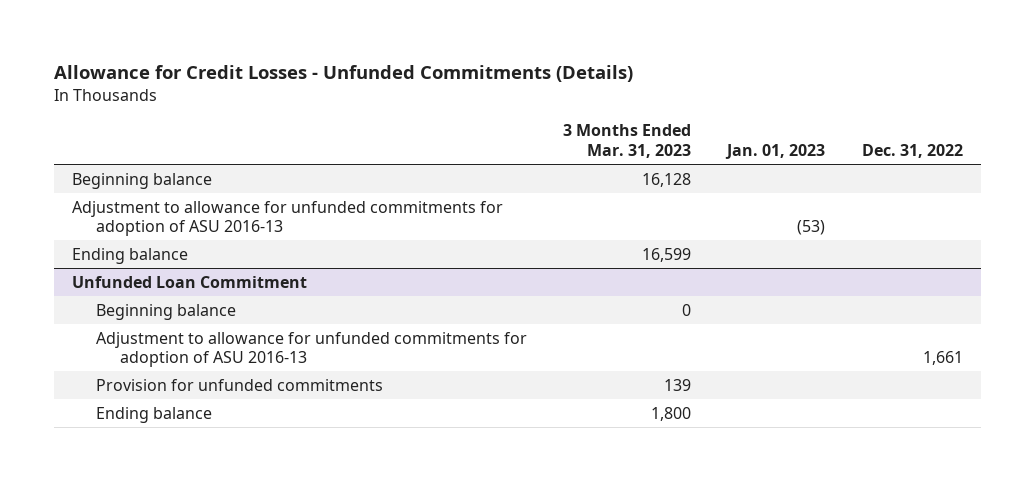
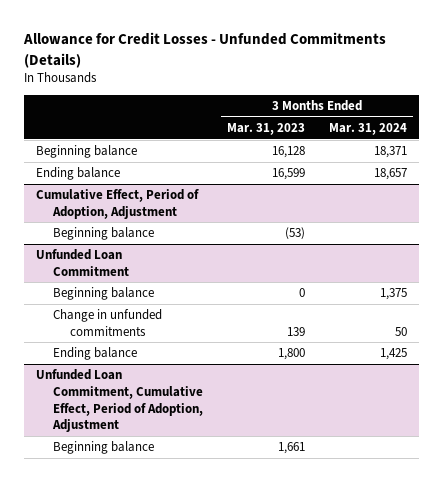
- | 3 Months Ended Mar. 31, 2023 | Jan. 01, 2023 | Dec. 31, 2022
+ | 3 Months Ended Mar. 31, 2023 | 3 Months Ended Mar. 31, 2024
- Adjustment to allowance for unfunded commitments for adoption of ASU 2016-13 | | (53) |
+ Cumulative Effect, Period of Adoption, Adjustment
+ Beginning balance | (53) |
@ Unfunded Loan Commitment
- Adjustment to allowance for unfunded commitments for adoption of ASU 2016-13 | | | 1,661
- Provision for unfunded commitments | 139 | |
+ Change in unfunded commitments | 139 | 50
+ Unfunded Loan Commitment, Cumulative Effect, Period of Adoption, Adjustment
+ Beginning balance | 1,661 |

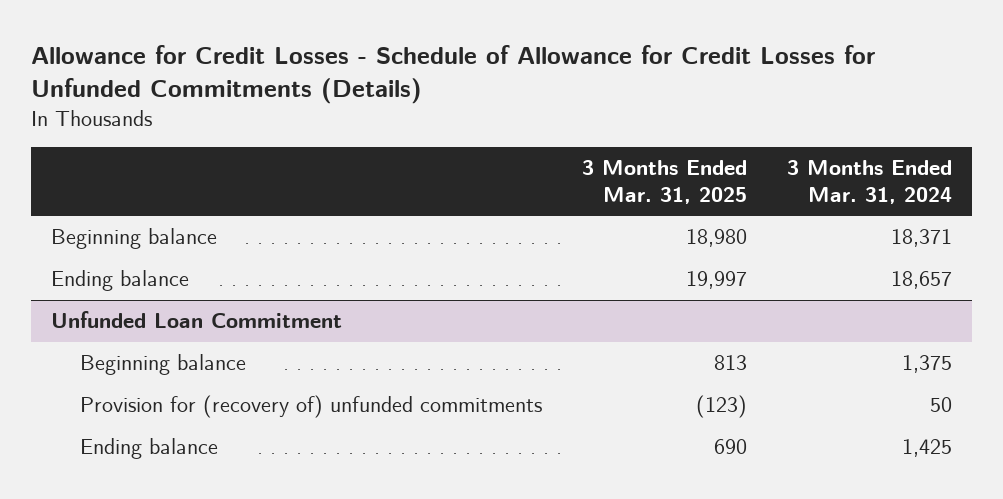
- Allowance for Credit Losses - Unfunded Commitments (Details)
+ Allowance for Credit Losses - Schedule of Allowance for Credit Losses for Unfunded Commitments (Details)
- | 3 Months Ended Mar. 31, 2023 | 3 Months Ended Mar. 31, 2024
+ | 3 Months Ended Mar. 31, 2025 | 3 Months Ended Mar. 31, 2024
- Cumulative Effect, Period of Adoption, Adjustment
- Beginning balance | (53) |
@ Unfunded Loan Commitment
- Change in unfunded commitments | 139 | 50
+ Provision for (recovery of) unfunded commitments | (123) | 50
- Unfunded Loan Commitment, Cumulative Effect, Period of Adoption, Adjustment
- Beginning balance | 1,661 |

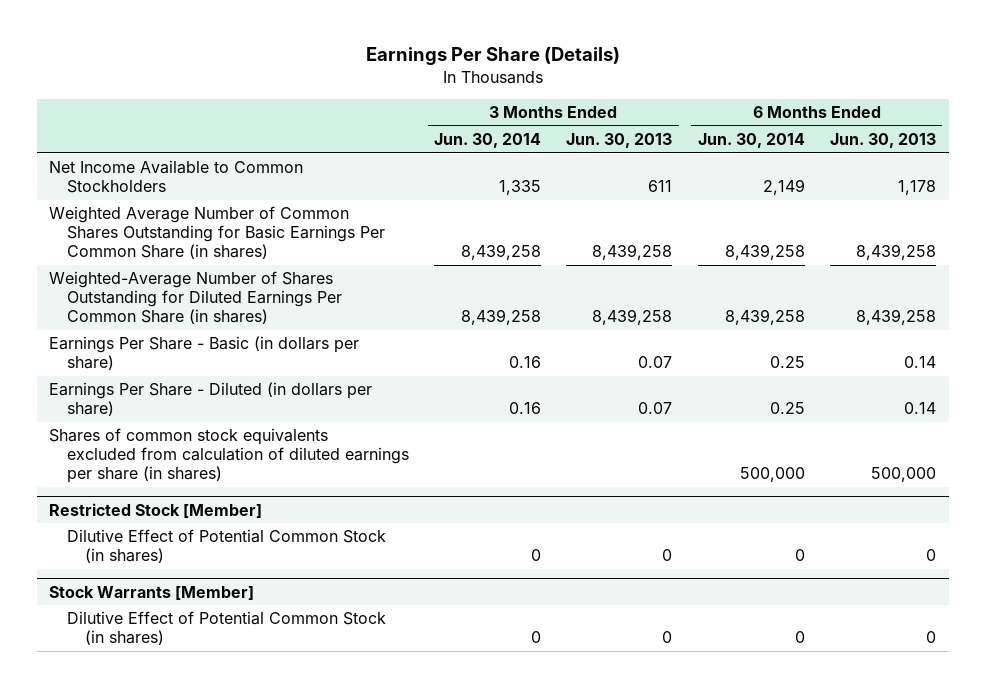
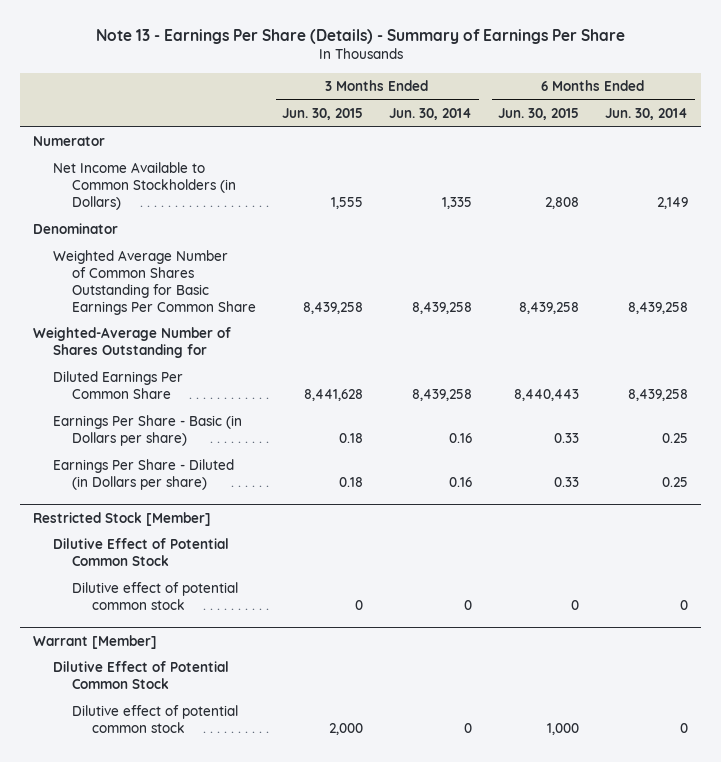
- Earnings Per Share (Details)
+ Note 13 - Earnings Per Share (Details) - Summary of Earnings Per Share
- | 3 Months Ended Jun. 30, 2014 | 3 Months Ended Jun. 30, 2013 | 6 Months Ended Jun. 30, 2014 | 6 Months Ended Jun. 30, 2013
+ | 3 Months Ended Jun. 30, 2015 | 3 Months Ended Jun. 30, 2014 | 6 Months Ended Jun. 30, 2015 | 6 Months Ended Jun. 30, 2014
- Net Income Available to Common Stockholders | 1,335 | 611 | 2,149 | 1,178
- Weighted Average Number of Common Shares Outstanding for Basic Earnings Per Common Share (in shares) | 8,439,258 | 8,439,258 | 8,439,258 | 8,439,258
- Weighted-Average Number of Shares Outstanding for Diluted Earnings Per Common Share (in shares) | 8,439,258 | 8,439,258 | 8,439,258 | 8,439,258
- Earnings Per Share - Basic (in dollars per share) | 0.16 | 0.07 | 0.25 | 0.14
- Earnings Per Share - Diluted (in dollars per share) | 0.16 | 0.07 | 0.25 | 0.14
- Shares of common stock equivalents excluded from calculation of diluted earnings per share (in shares) | | | 500,000 | 500,000
+ Numerator
+ Net Income Available to Common Stockholders (in Dollars) | 1,555 | 1,335 | 2,808 | 2,149
+ Denominator
+ Weighted Average Number of Common Shares Outstanding for Basic Earnings Per Common Share | 8,439,258 | 8,439,258 | 8,439,258 | 8,439,258
+ Weighted-Average Number of Shares Outstanding for
+ Diluted Earnings Per Common Share | 8,441,628 | 8,439,258 | 8,440,443 | 8,439,258
+ Earnings Per Share - Basic (in Dollars per share) | 0.18 | 0.16 | 0.33 | 0.25
+ Earnings Per Share - Diluted (in Dollars per share) | 0.18 | 0.16 | 0.33 | 0.25
@ Restricted Stock [Member]
- Dilutive Effect of Potential Common Stock (in shares) | 0 | 0 | 0 | 0
- Stock Warrants [Member]
- Dilutive Effect of Potential Common Stock (in shares) | 0 | 0 | 0 | 0
@ Restricted Stock [Member]
+ Dilutive Effect of Potential Common Stock
+ Dilutive effect of potential common stock | 0 | 0 | 0 | 0
+ Warrant [Member]
+ Dilutive Effect of Potential Common Stock
+ Dilutive effect of potential common stock | 2,000 | 0 | 1,000 | 0

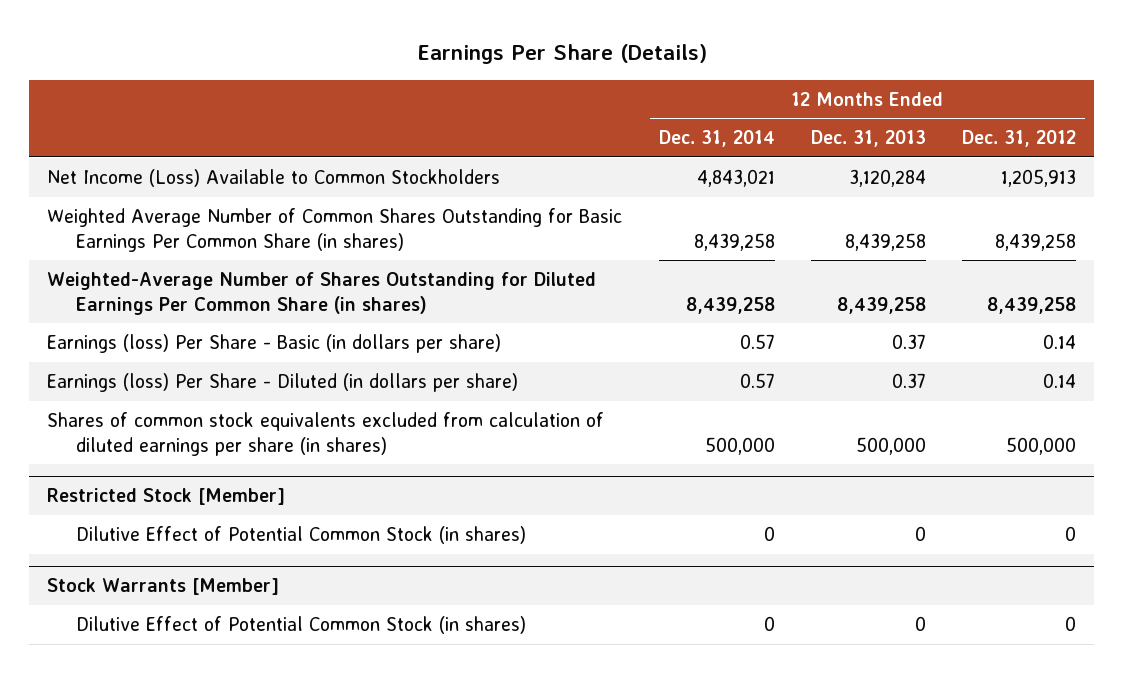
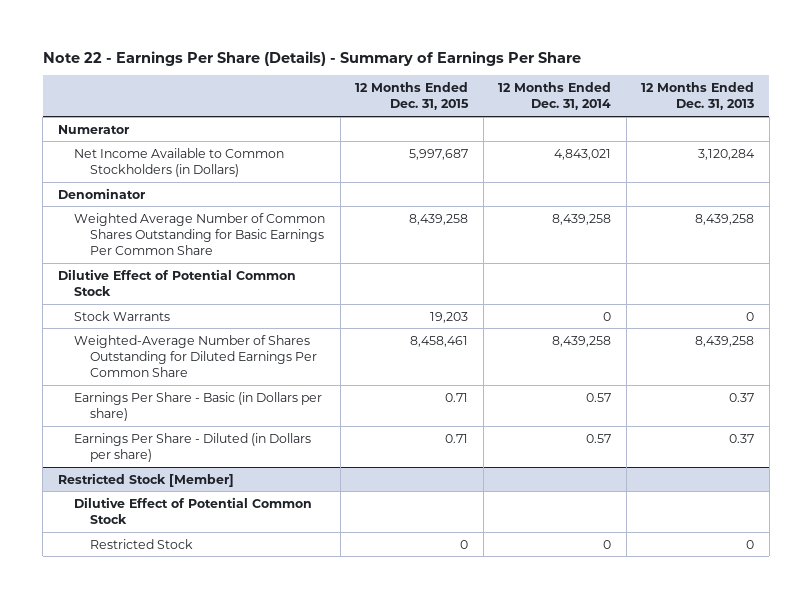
- Earnings Per Share (Details)
+ Note 22 - Earnings Per Share (Details) - Summary of Earnings Per Share
- | 12 Months Ended Dec. 31, 2014 | 12 Months Ended Dec. 31, 2013 | 12 Months Ended Dec. 31, 2012
+ | 12 Months Ended Dec. 31, 2015 | 12 Months Ended Dec. 31, 2014 | 12 Months Ended Dec. 31, 2013
- Net Income (Loss) Available to Common Stockholders | 4,843,021 | 3,120,284 | 1,205,913
- Weighted Average Number of Common Shares Outstanding for Basic Earnings Per Common Share (in shares) | 8,439,258 | 8,439,258 | 8,439,258
- Weighted-Average Number of Shares Outstanding for Diluted Earnings Per Common Share (in shares) | 8,439,258 | 8,439,258 | 8,439,258
- Earnings (loss) Per Share - Basic (in dollars per share) | 0.57 | 0.37 | 0.14
- Earnings (loss) Per Share - Diluted (in dollars per share) | 0.57 | 0.37 | 0.14
- Shares of common stock equivalents excluded from calculation of diluted earnings per share (in shares) | 500,000 | 500,000 | 500,000
+ Numerator
+ Net Income Available to Common Stockholders (in Dollars) | 5,997,687 | 4,843,021 | 3,120,284
+ Denominator
+ Weighted Average Number of Common Shares Outstanding for Basic Earnings Per Common Share | 8,439,258 | 8,439,258 | 8,439,258
+ Dilutive Effect of Potential Common Stock
+ Stock Warrants | 19,203 | 0 | 0
+ Weighted-Average Number of Shares Outstanding for Diluted Earnings Per Common Share | 8,458,461 | 8,439,258 | 8,439,258
+ Earnings Per Share - Basic (in Dollars per share) | 0.71 | 0.57 | 0.37
+ Earnings Per Share - Diluted (in Dollars per share) | 0.71 | 0.57 | 0.37
@ Restricted Stock [Member]
- Dilutive Effect of Potential Common Stock (in shares) | 0 | 0 | 0
- Stock Warrants [Member]
- Dilutive Effect of Potential Common Stock (in shares) | 0 | 0 | 0
@ Restricted Stock [Member]
+ Dilutive Effect of Potential Common Stock
+ Restricted Stock | 0 | 0 | 0

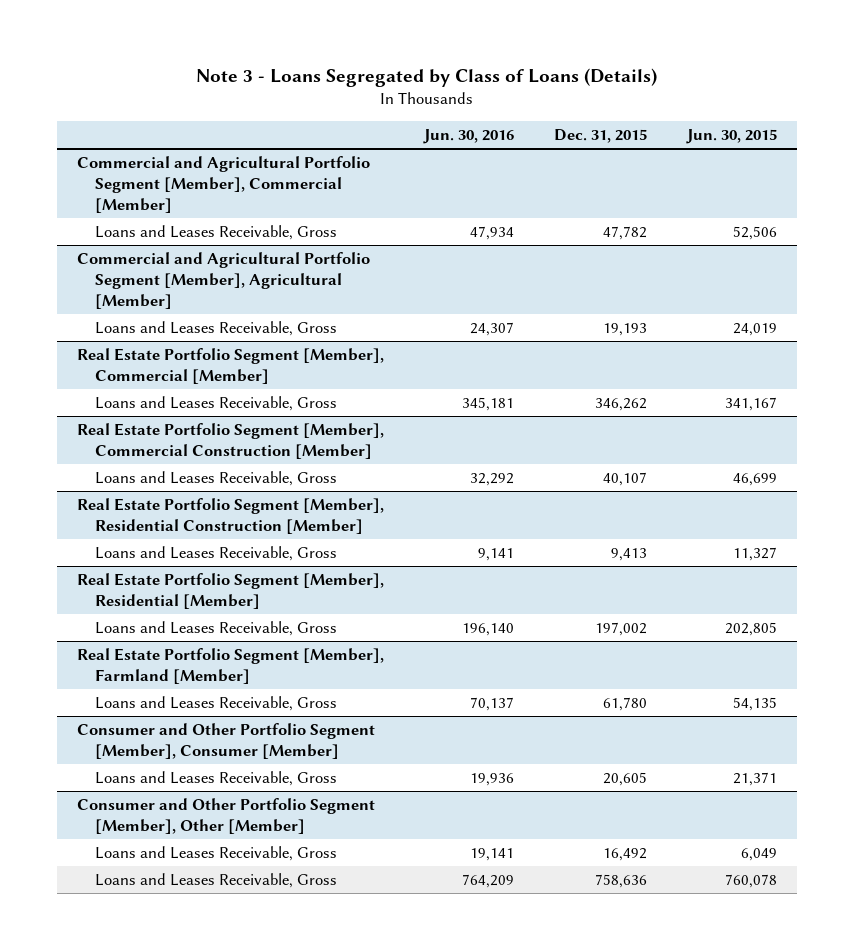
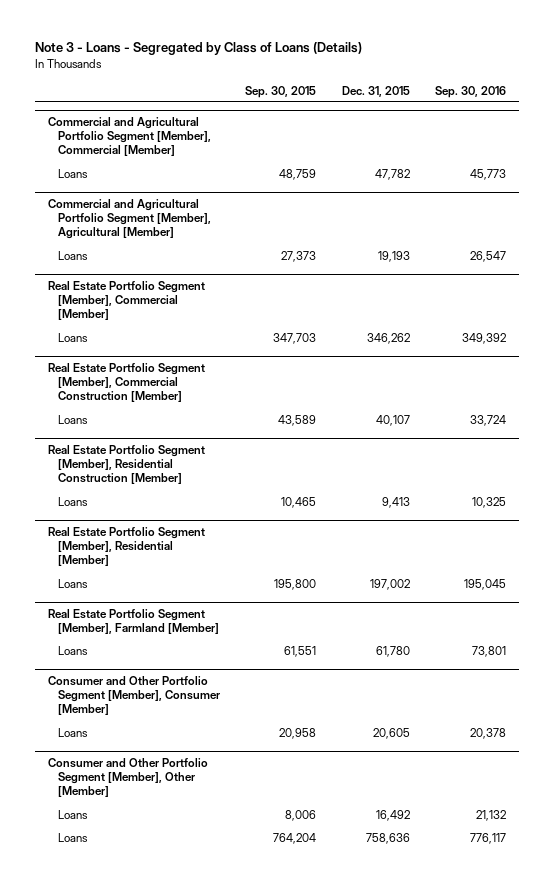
- Note 3 - Loans Segregated by Class of Loans (Details)
+ Note 3 - Loans - Segregated by Class of Loans (Details)
- | Jun. 30, 2016 | Dec. 31, 2015 | Jun. 30, 2015
+ | Sep. 30, 2015 | Dec. 31, 2015 | Sep. 30, 2016
@ Commercial and Agricultural Portfolio Segment [Member], Commercial [Member]
- Loans and Leases Receivable, Gross | 47,934 | 47,782 | 52,506
+ Loans | 48,759 | 47,782 | 45,773
@ Commercial and Agricultural Portfolio Segment [Member], Agricultural [Member]
- Loans and Leases Receivable, Gross | 24,307 | 19,193 | 24,019
+ Loans | 27,373 | 19,193 | 26,547
@ Real Estate Portfolio Segment [Member], Commercial [Member]
- Loans and Leases Receivable, Gross | 345,181 | 346,262 | 341,167
+ Loans | 347,703 | 346,262 | 349,392
@ Real Estate Portfolio Segment [Member], Commercial Construction [Member]
- Loans and Leases Receivable, Gross | 32,292 | 40,107 | 46,699
+ Loans | 43,589 | 40,107 | 33,724
@ Real Estate Portfolio Segment [Member], Residential Construction [Member]
- Loans and Leases Receivable, Gross | 9,141 | 9,413 | 11,327
+ Loans | 10,465 | 9,413 | 10,325
@ Real Estate Portfolio Segment [Member], Residential [Member]
- Loans and Leases Receivable, Gross | 196,140 | 197,002 | 202,805
+ Loans | 195,800 | 197,002 | 195,045
@ Real Estate Portfolio Segment [Member], Farmland [Member]
- Loans and Leases Receivable, Gross | 70,137 | 61,780 | 54,135
+ Loans | 61,551 | 61,780 | 73,801
@ Consumer and Other Portfolio Segment [Member], Consumer [Member]
- Loans and Leases Receivable, Gross | 19,936 | 20,605 | 21,371
+ Loans | 20,958 | 20,605 | 20,378
@ Consumer and Other Portfolio Segment [Member], Other [Member]
- Loans and Leases Receivable, Gross | 19,141 | 16,492 | 6,049
- Loans and Leases Receivable, Gross | 764,209 | 758,636 | 760,078
+ Loans | 8,006 | 16,492 | 21,132
+ Loans | 764,204 | 758,636 | 776,117

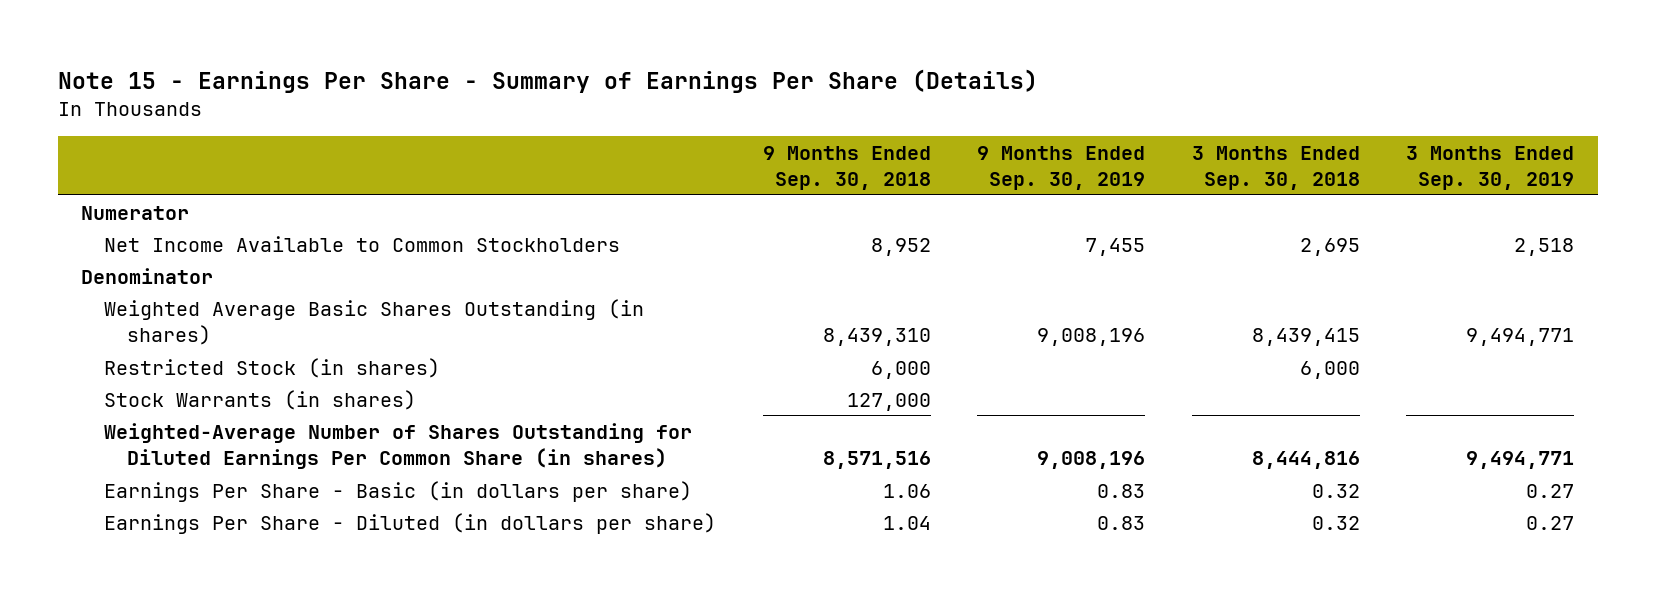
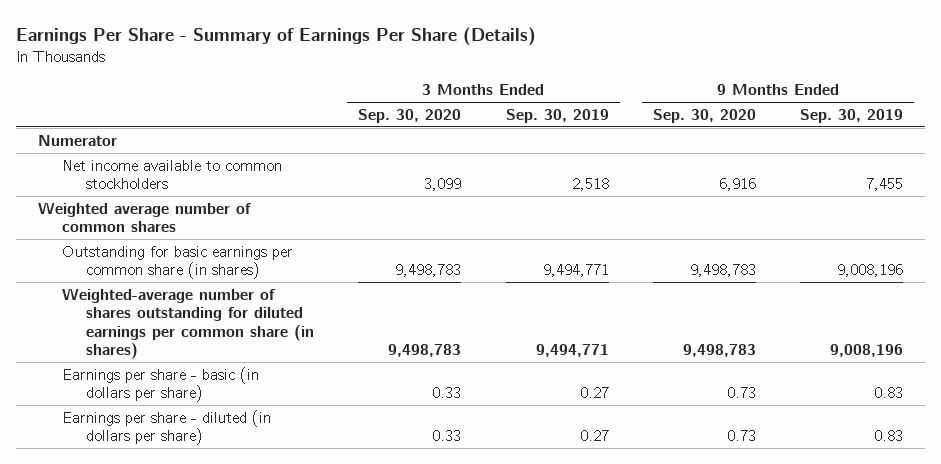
- Note 15 - Earnings Per Share - Summary of Earnings Per Share (Details)
+ Earnings Per Share - Summary of Earnings Per Share (Details)
- | 9 Months Ended Sep. 30, 2018 | 9 Months Ended Sep. 30, 2019 | 3 Months Ended Sep. 30, 2018 | 3 Months Ended Sep. 30, 2019
+ | 3 Months Ended Sep. 30, 2020 | 3 Months Ended Sep. 30, 2019 | 9 Months Ended Sep. 30, 2020 | 9 Months Ended Sep. 30, 2019
- Net Income Available to Common Stockholders | 8,952 | 7,455 | 2,695 | 2,518
- Denominator
- Weighted Average Basic Shares Outstanding (in shares) | 8,439,310 | 9,008,196 | 8,439,415 | 9,494,771
- Restricted Stock (in shares) | 6,000 | | 6,000 |
- Stock Warrants (in shares) | 127,000 | | |
- Weighted-Average Number of Shares Outstanding for Diluted Earnings Per Common Share (in shares) | 8,571,516 | 9,008,196 | 8,444,816 | 9,494,771
- Earnings Per Share - Basic (in dollars per share) | 1.06 | 0.83 | 0.32 | 0.27
- Earnings Per Share - Diluted (in dollars per share) | 1.04 | 0.83 | 0.32 | 0.27
+ Net income available to common stockholders | 3,099 | 2,518 | 6,916 | 7,455
+ Weighted average number of common shares
+ Outstanding for basic earnings per common share (in shares) | 9,498,783 | 9,494,771 | 9,498,783 | 9,008,196
+ Weighted-average number of shares outstanding for diluted earnings per common share (in shares) | 9,498,783 | 9,494,771 | 9,498,783 | 9,008,196
+ Earnings per share - basic (in dollars per share) | 0.33 | 0.27 | 0.73 | 0.83
+ Earnings per share - diluted (in dollars per share) | 0.33 | 0.27 | 0.73 | 0.83

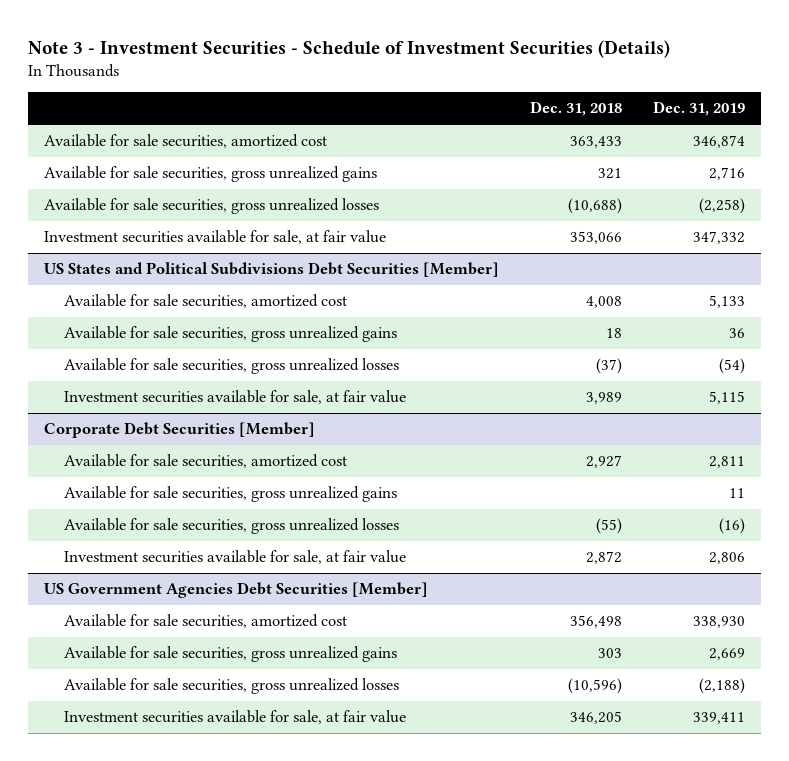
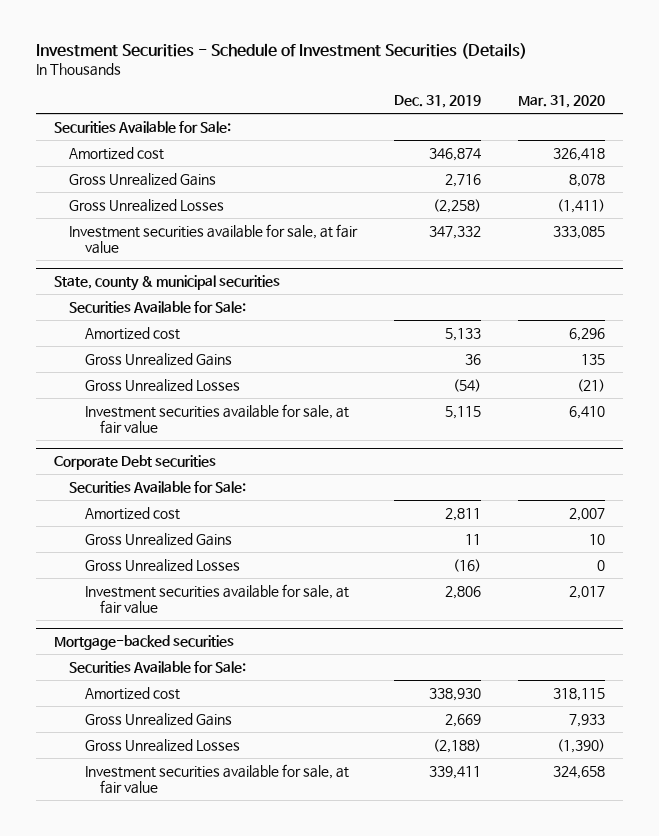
- Note 3 - Investment Securities - Schedule of Investment Securities (Details)
+ Investment Securities - Schedule of Investment Securities (Details)
- | Dec. 31, 2018 | Dec. 31, 2019
+ | Dec. 31, 2019 | Mar. 31, 2020
- Available for sale securities, amortized cost | 363,433 | 346,874
- Available for sale securities, gross unrealized gains | 321 | 2,716
- Available for sale securities, gross unrealized losses | (10,688) | (2,258)
+ Securities Available for Sale:
+ Amortized cost | 346,874 | 326,418
+ Gross Unrealized Gains | 2,716 | 8,078
+ Gross Unrealized Losses | (2,258) | (1,411)
- US States and Political Subdivisions Debt Securities [Member]
- Available for sale securities, amortized cost | 4,008 | 5,133
- Available for sale securities, gross unrealized gains | 18 | 36
- Available for sale securities, gross unrealized losses | (37) | (54)
+ State, county & municipal securities
+ Securities Available for Sale:
+ Amortized cost | 5,133 | 6,296
+ Gross Unrealized Gains | 36 | 135
+ Gross Unrealized Losses | (54) | (21)
- Corporate Debt Securities [Member]
- Available for sale securities, amortized cost | 2,927 | 2,811
- Available for sale securities, gross unrealized gains | | 11
- Available for sale securities, gross unrealized losses | (55) | (16)
+ Corporate Debt securities
+ Securities Available for Sale:
+ Amortized cost | 2,811 | 2,007
+ Gross Unrealized Gains | 11 | 10
+ Gross Unrealized Losses | (16) | 0
- US Government Agencies Debt Securities [Member]
- Available for sale securities, amortized cost | 356,498 | 338,930
- Available for sale securities, gross unrealized gains | 303 | 2,669
- Available for sale securities, gross unrealized losses | (10,596) | (2,188)
+ Mortgage-backed securities
+ Securities Available for Sale:
+ Amortized cost | 338,930 | 318,115
+ Gross Unrealized Gains | 2,669 | 7,933
+ Gross Unrealized Losses | (2,188) | (1,390)

